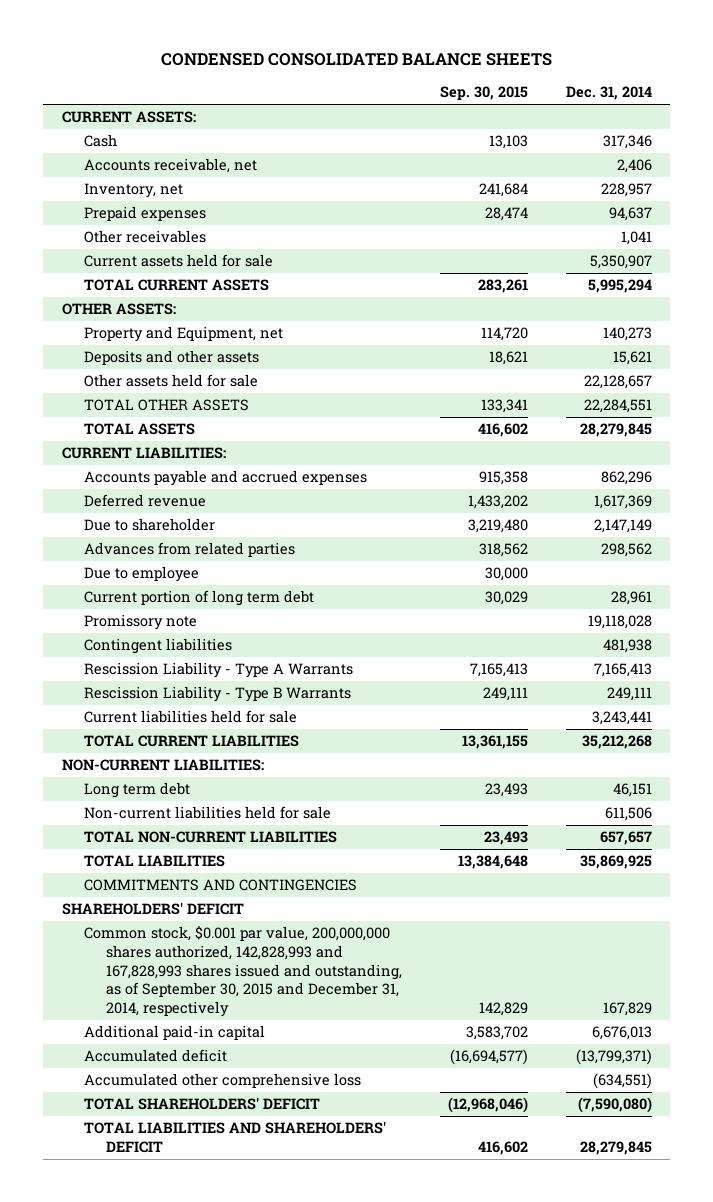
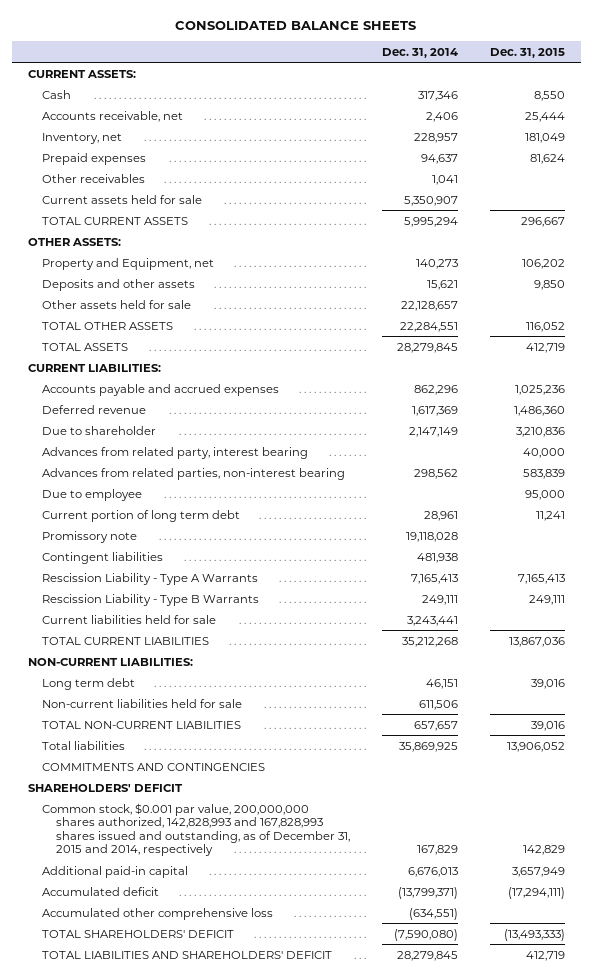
- CONDENSED CONSOLIDATED BALANCE SHEETS
+ CONSOLIDATED BALANCE SHEETS
- | Sep. 30, 2015 | Dec. 31, 2014
+ | Dec. 31, 2014 | Dec. 31, 2015
- Advances from related parties | 318,562 | 298,562
+ Advances from related party, interest bearing | | 40,000
+ Advances from related parties, non-interest bearing | 298,562 | 583,839
- TOTAL LIABILITIES | 13,384,648 | 35,869,925
+ Total liabilities | 35,869,925 | 13,906,052
- Common stock, $0.001 par value, 200,000,000 shares authorized, 142,828,993 and 167,828,993 shares issued and outstanding, as of September 30, 2015 and December 31, 2014, respectively | 142,829 | 167,829
+ Common stock, $0.001 par value, 200,000,000 shares authorized, 142,828,993 and 167,828,993 shares issued and outstanding, as of December 31, 2015 and 2014, respectively | 167,829 | 142,829

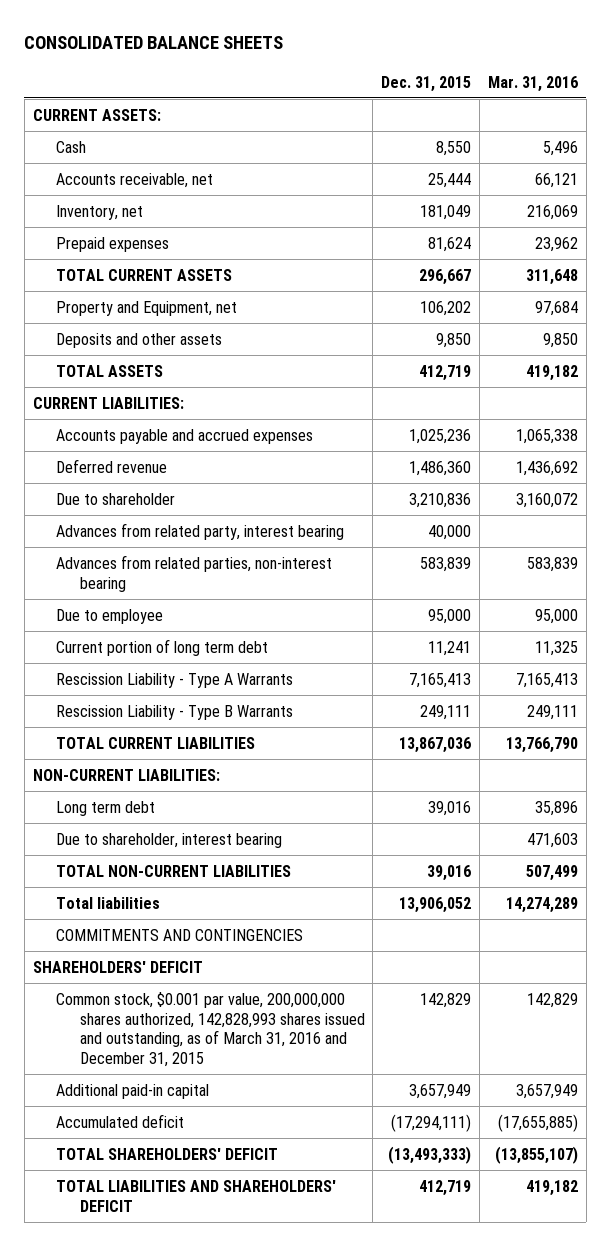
- | Dec. 31, 2014 | Dec. 31, 2015
+ | Dec. 31, 2015 | Mar. 31, 2016
- Other receivables | 1,041 |
- Current assets held for sale | 5,350,907 |
- OTHER ASSETS:
- Other assets held for sale | 22,128,657 |
- TOTAL OTHER ASSETS | 22,284,551 | 116,052
- Promissory note | 19,118,028 |
- Contingent liabilities | 481,938 |
- Current liabilities held for sale | 3,243,441 |
- Non-current liabilities held for sale | 611,506 |
+ Due to shareholder, interest bearing | | 471,603
- Common stock, $0.001 par value, 200,000,000 shares authorized, 142,828,993 and 167,828,993 shares issued and outstanding, as of December 31, 2015 and 2014, respectively | 167,829 | 142,829
+ Common stock, $0.001 par value, 200,000,000 shares authorized, 142,828,993 shares issued and outstanding, as of March 31, 2016 and December 31, 2015 | 142,829 | 142,829
- Accumulated other comprehensive loss | (634,551) |

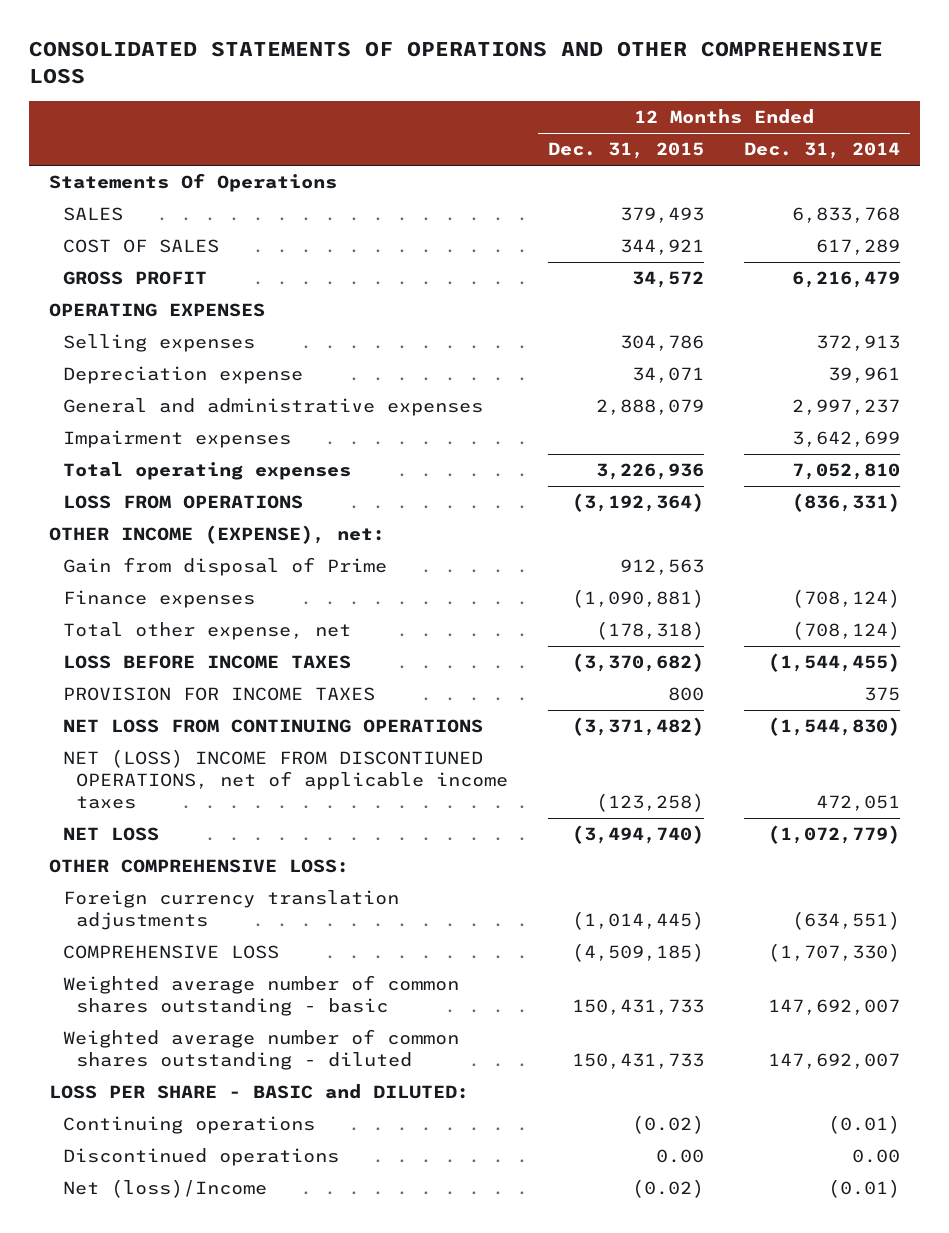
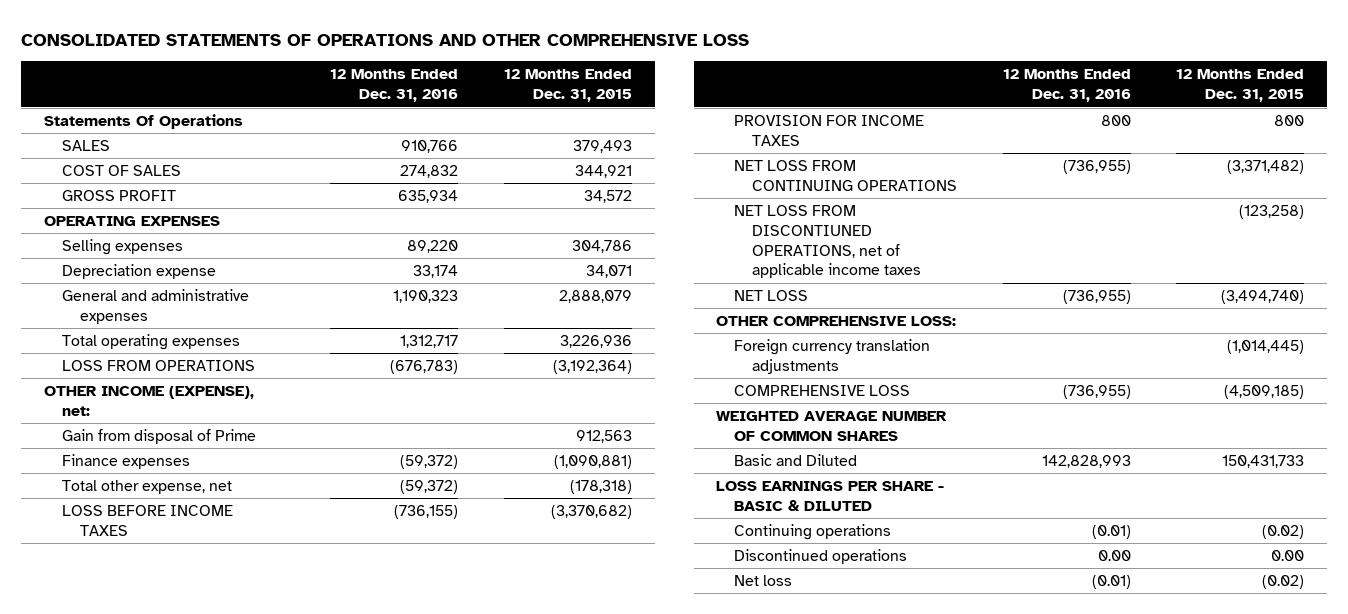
- | 12 Months Ended Dec. 31, 2015 | 12 Months Ended Dec. 31, 2014
+ | 12 Months Ended Dec. 31, 2016 | 12 Months Ended Dec. 31, 2015
- Impairment expenses | | 3,642,699
- NET (LOSS) INCOME FROM DISCONTIUNED OPERATIONS, net of applicable income taxes | (123,258) | 472,051
+ NET LOSS FROM DISCONTIUNED OPERATIONS, net of applicable income taxes | | (123,258)
- Weighted average number of common shares outstanding - basic | 150,431,733 | 147,692,007
- Weighted average number of common shares outstanding - diluted | 150,431,733 | 147,692,007
- LOSS PER SHARE - BASIC and DILUTED:
+ WEIGHTED AVERAGE NUMBER OF COMMON SHARES
+ Basic and Diluted | 142,828,993 | 150,431,733
+ LOSS EARNINGS PER SHARE - BASIC & DILUTED
- Net (loss)/Income | (0.02) | (0.01)
+ Net loss | (0.01) | (0.02)

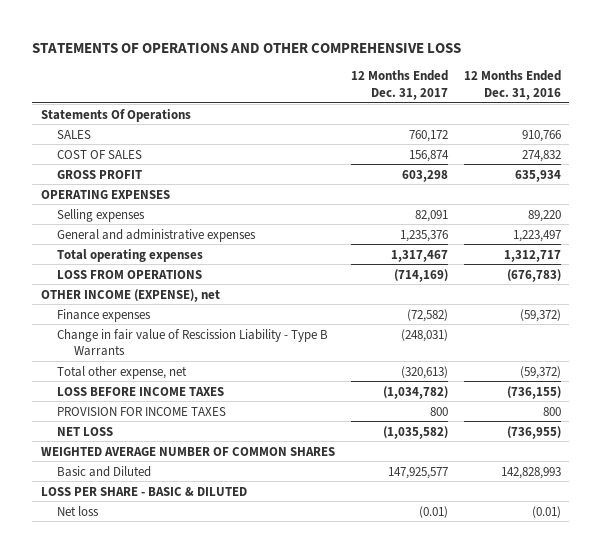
- CONSOLIDATED STATEMENTS OF OPERATIONS AND OTHER COMPREHENSIVE LOSS
+ STATEMENTS OF OPERATIONS AND OTHER COMPREHENSIVE LOSS
- | 12 Months Ended Dec. 31, 2016 | 12 Months Ended Dec. 31, 2015
+ | 12 Months Ended Dec. 31, 2017 | 12 Months Ended Dec. 31, 2016
- Depreciation expense | 33,174 | 34,071
- General and administrative expenses | 1,190,323 | 2,888,079
+ General and administrative expenses | 1,235,376 | 1,223,497
- OTHER INCOME (EXPENSE), net:
- Gain from disposal of Prime | | 912,563
+ OTHER INCOME (EXPENSE), net
+ Change in fair value of Rescission Liability - Type B Warrants | (248,031) |
- NET LOSS FROM CONTINUING OPERATIONS | (736,955) | (3,371,482)
- NET LOSS FROM DISCONTIUNED OPERATIONS, net of applicable income taxes | | (123,258)
- OTHER COMPREHENSIVE LOSS:
- Foreign currency translation adjustments | | (1,014,445)
- COMPREHENSIVE LOSS | (736,955) | (4,509,185)
- LOSS EARNINGS PER SHARE - BASIC & DILUTED
- Continuing operations | (0.01) | (0.02)
- Discontinued operations | 0.00 | 0.00
+ LOSS PER SHARE - BASIC & DILUTED

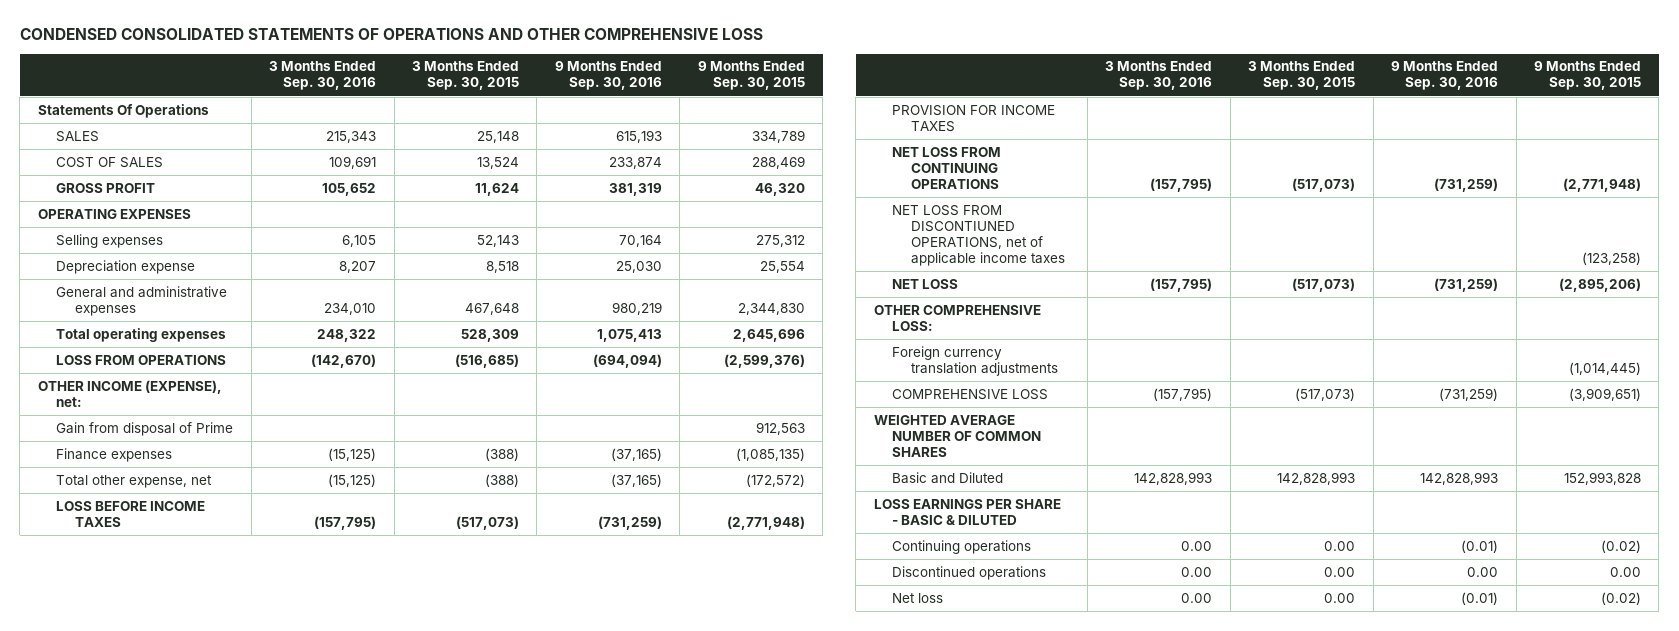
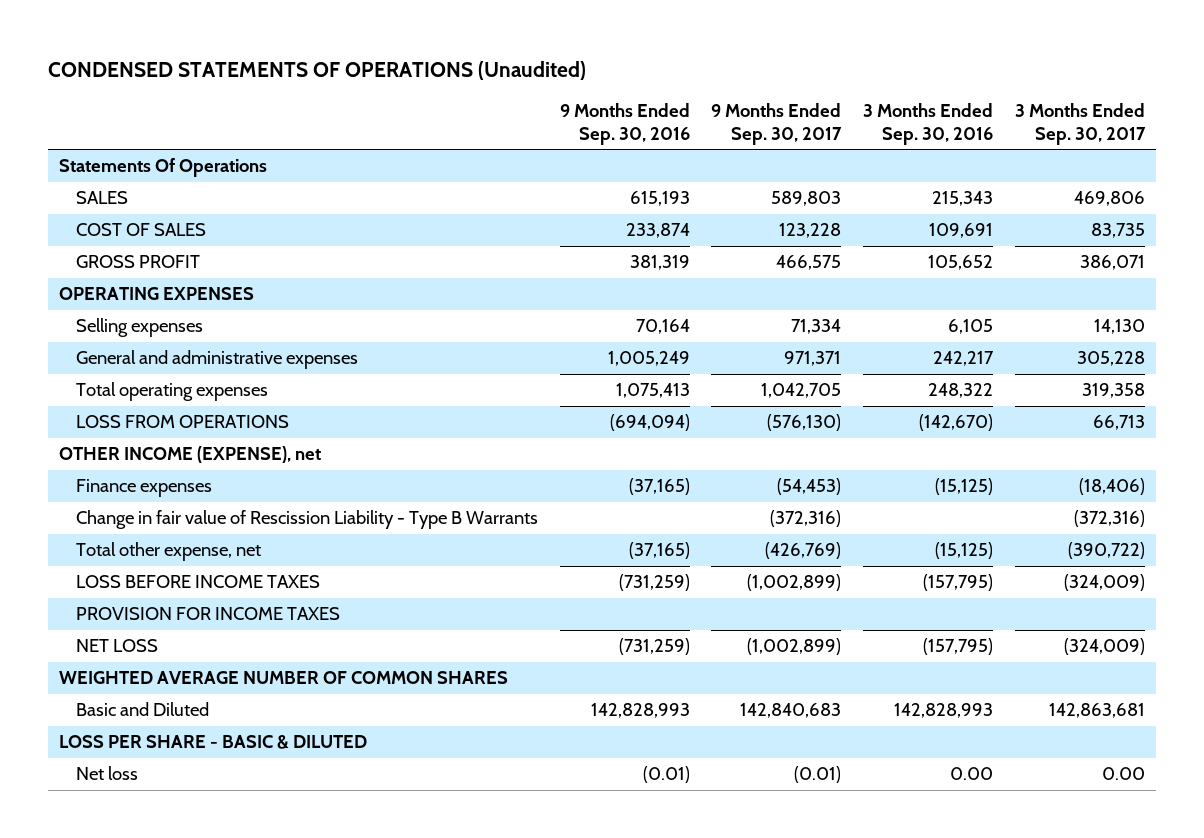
- CONDENSED CONSOLIDATED STATEMENTS OF OPERATIONS AND OTHER COMPREHENSIVE LOSS
+ CONDENSED STATEMENTS OF OPERATIONS (Unaudited)
- | 3 Months Ended Sep. 30, 2016 | 3 Months Ended Sep. 30, 2015 | 9 Months Ended Sep. 30, 2016 | 9 Months Ended Sep. 30, 2015
+ | 9 Months Ended Sep. 30, 2016 | 9 Months Ended Sep. 30, 2017 | 3 Months Ended Sep. 30, 2016 | 3 Months Ended Sep. 30, 2017
- Depreciation expense | 8,207 | 8,518 | 25,030 | 25,554
- General and administrative expenses | 234,010 | 467,648 | 980,219 | 2,344,830
+ General and administrative expenses | 1,005,249 | 971,371 | 242,217 | 305,228
- OTHER INCOME (EXPENSE), net:
- Gain from disposal of Prime | | | | 912,563
+ OTHER INCOME (EXPENSE), net
+ Change in fair value of Rescission Liability - Type B Warrants | | (372,316) | | (372,316)
- NET LOSS FROM CONTINUING OPERATIONS | (157,795) | (517,073) | (731,259) | (2,771,948)
- NET LOSS FROM DISCONTIUNED OPERATIONS, net of applicable income taxes | | | | (123,258)
- OTHER COMPREHENSIVE LOSS:
- Foreign currency translation adjustments | | | | (1,014,445)
- COMPREHENSIVE LOSS | (157,795) | (517,073) | (731,259) | (3,909,651)
- LOSS EARNINGS PER SHARE - BASIC & DILUTED
- Continuing operations | 0.00 | 0.00 | (0.01) | (0.02)
- Discontinued operations | 0.00 | 0.00 | 0.00 | 0.00
+ LOSS PER SHARE - BASIC & DILUTED

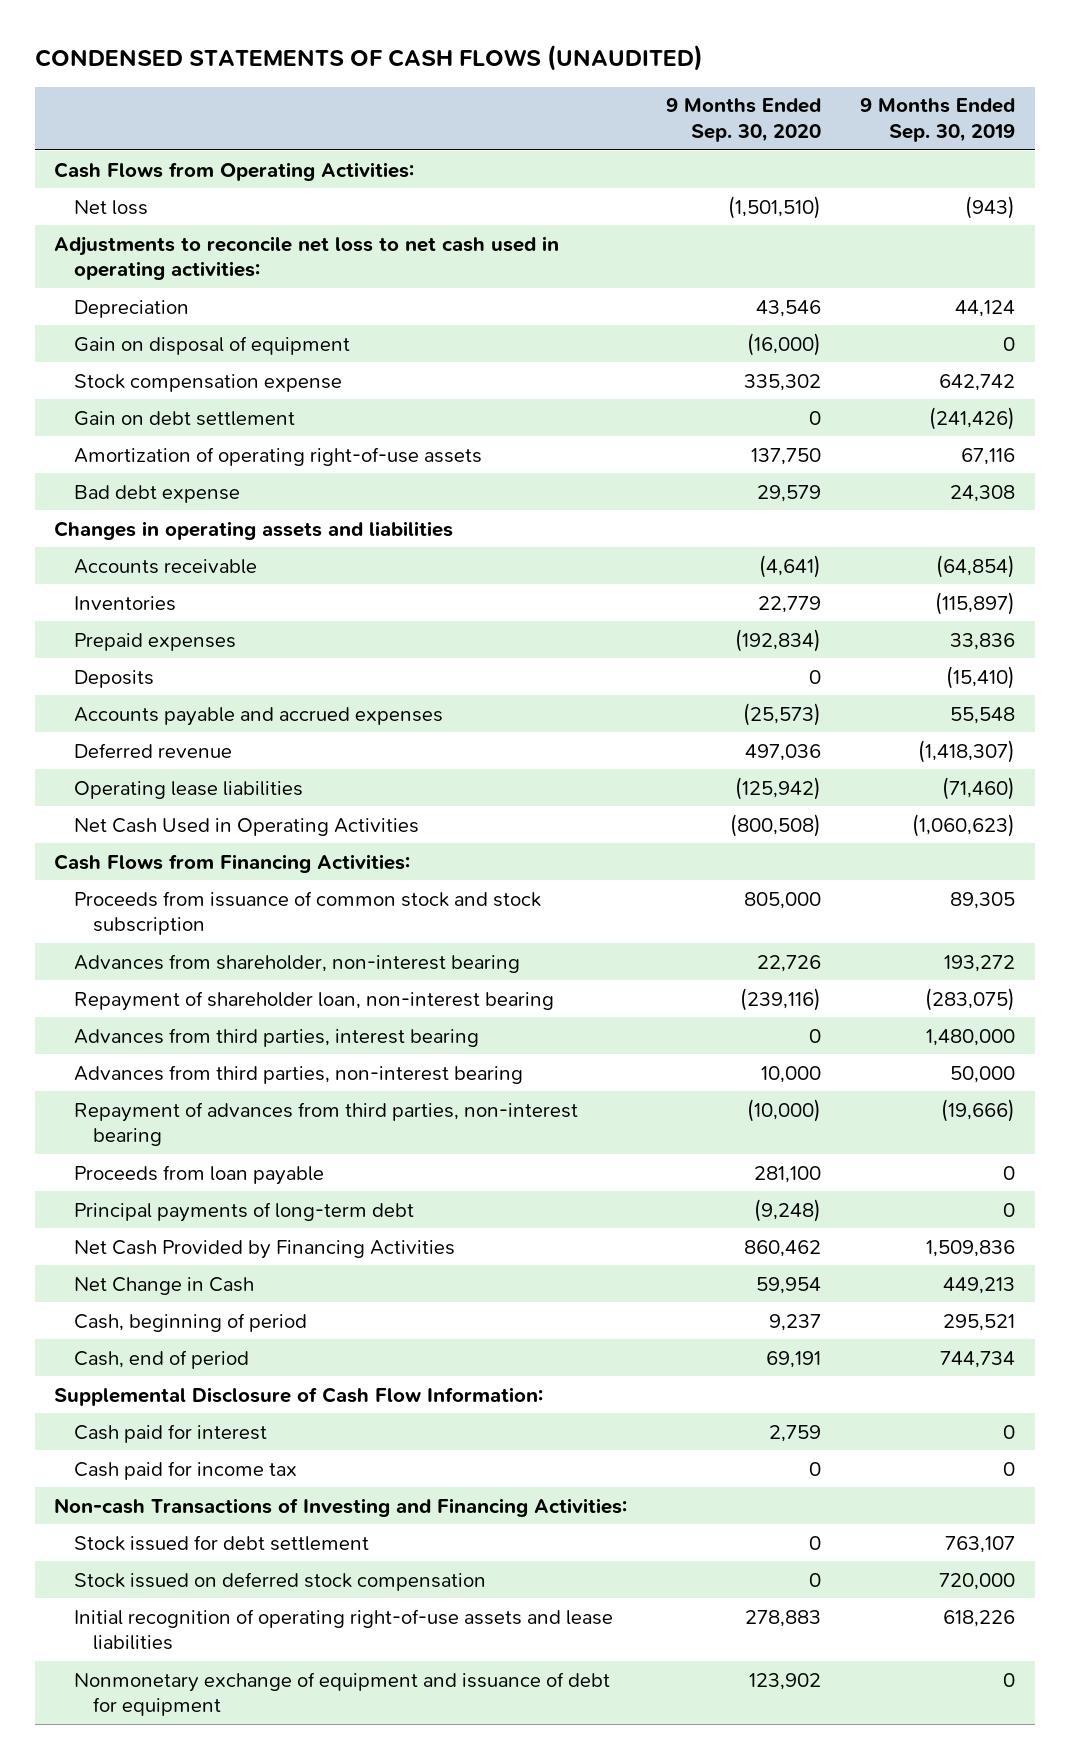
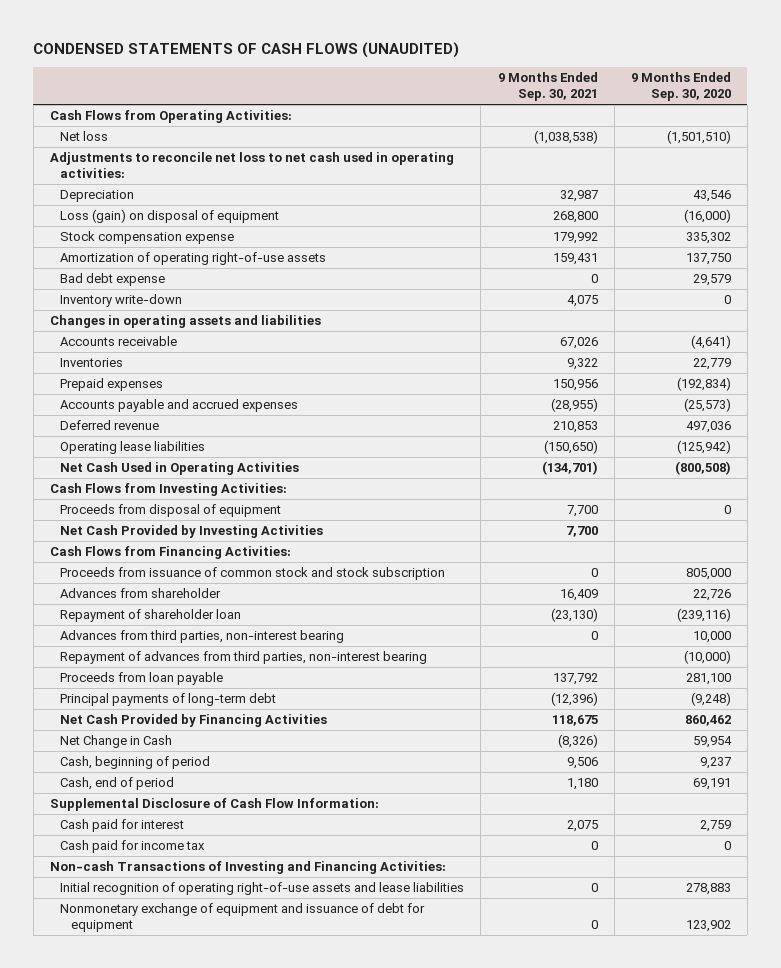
- | 9 Months Ended Sep. 30, 2020 | 9 Months Ended Sep. 30, 2019
+ | 9 Months Ended Sep. 30, 2021 | 9 Months Ended Sep. 30, 2020
- Gain on disposal of equipment | (16,000) | 0
+ Loss (gain) on disposal of equipment | 268,800 | (16,000)
- Gain on debt settlement | 0 | (241,426)
+ Inventory write-down | 4,075 | 0
- Deposits | 0 | (15,410)
+ Cash Flows from Investing Activities:
+ Proceeds from disposal of equipment | 7,700 | 0
+ Net Cash Provided by Investing Activities | 7,700 |
- Advances from shareholder, non-interest bearing | 22,726 | 193,272
- Repayment of shareholder loan, non-interest bearing | (239,116) | (283,075)
- Advances from third parties, interest bearing | 0 | 1,480,000
+ Advances from shareholder | 16,409 | 22,726
+ Repayment of shareholder loan | (23,130) | (239,116)
- Stock issued for debt settlement | 0 | 763,107
- Stock issued on deferred stock compensation | 0 | 720,000

